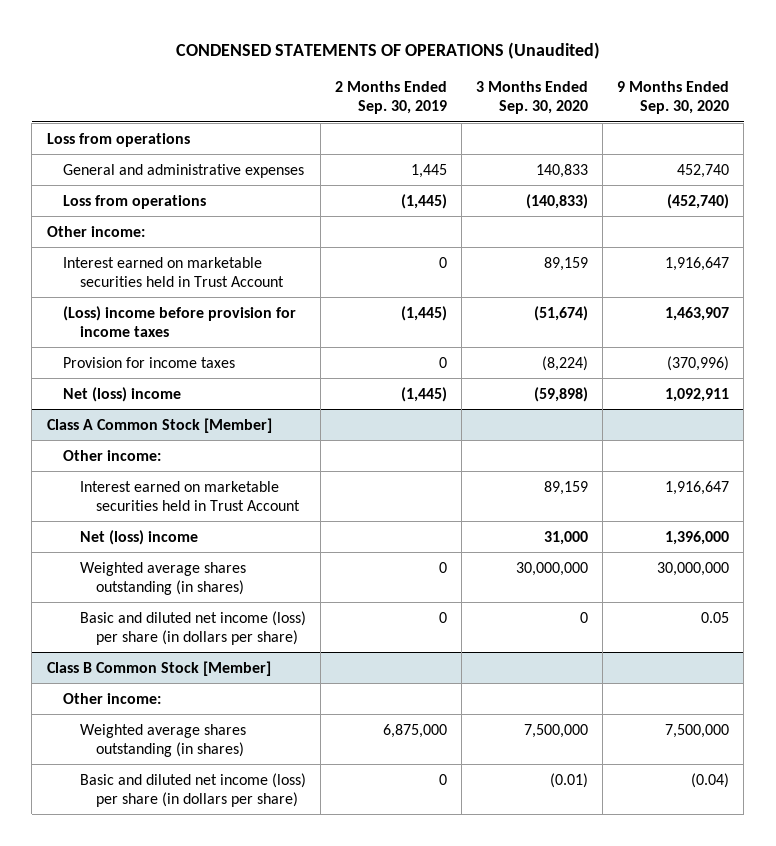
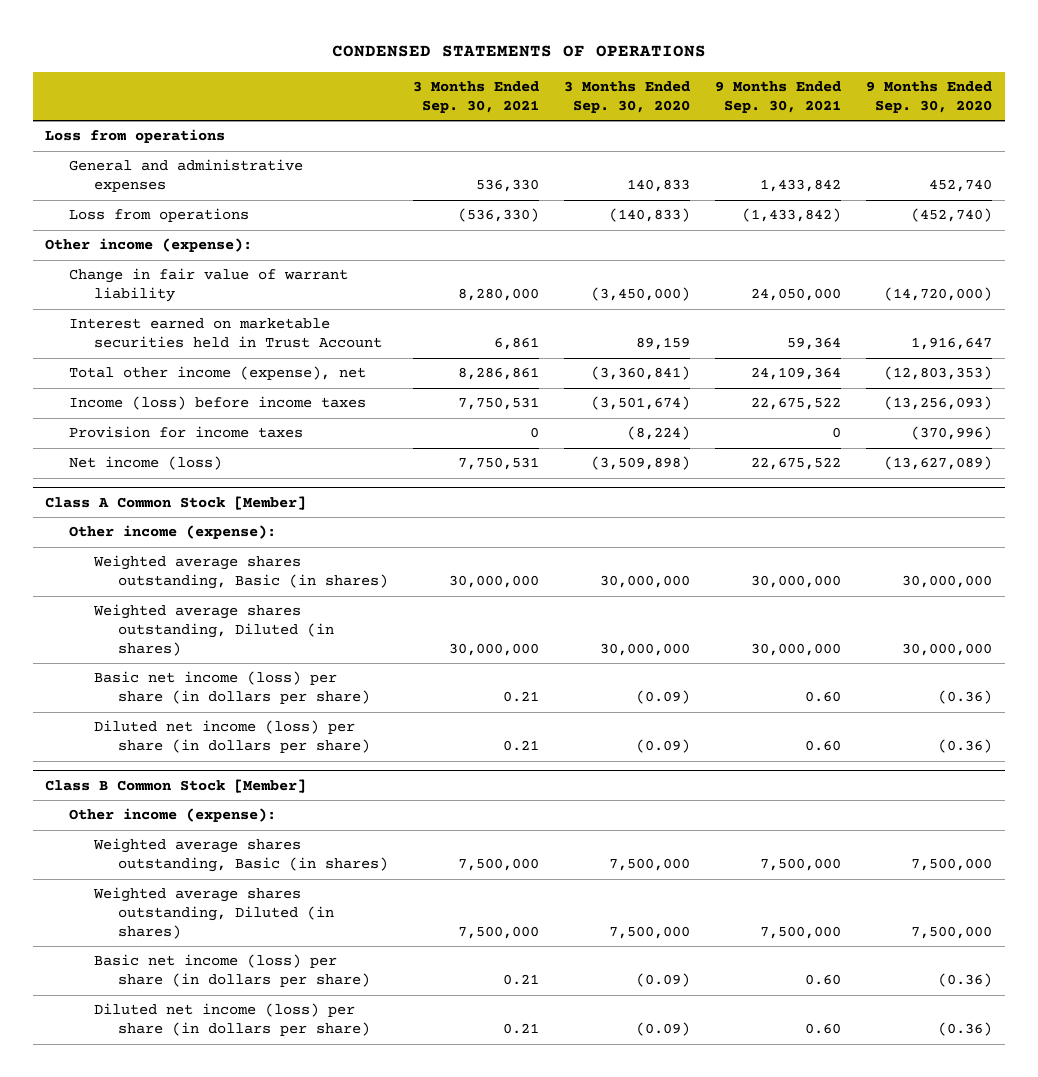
- CONDENSED STATEMENTS OF OPERATIONS (Unaudited)
+ CONDENSED STATEMENTS OF OPERATIONS
- | 2 Months Ended Sep. 30, 2019 | 3 Months Ended Sep. 30, 2020 | 9 Months Ended Sep. 30, 2020
+ | 3 Months Ended Sep. 30, 2021 | 3 Months Ended Sep. 30, 2020 | 9 Months Ended Sep. 30, 2021 | 9 Months Ended Sep. 30, 2020
- Other income:
+ Other income (expense):
+ Change in fair value of warrant liability | 8,280,000 | (3,450,000) | 24,050,000 | (14,720,000)
- (Loss) income before provision for income taxes | (1,445) | (51,674) | 1,463,907
+ Total other income (expense), net | 8,286,861 | (3,360,841) | 24,109,364 | (12,803,353)
+ Income (loss) before income taxes | 7,750,531 | (3,501,674) | 22,675,522 | (13,256,093)
- Net (loss) income | (1,445) | (59,898) | 1,092,911
+ Net income (loss) | 7,750,531 | (3,509,898) | 22,675,522 | (13,627,089)
@ Class A Common Stock [Member]
- Other income:
- Interest earned on marketable securities held in Trust Account | | 89,159 | 1,916,647
- Net (loss) income | | 31,000 | 1,396,000
- Weighted average shares outstanding (in shares) | 0 | 30,000,000 | 30,000,000
- Basic and diluted net income (loss) per share (in dollars per share) | 0 | 0 | 0.05
+ Other income (expense):
+ Weighted average shares outstanding, Basic (in shares) | 30,000,000 | 30,000,000 | 30,000,000 | 30,000,000
+ Weighted average shares outstanding, Diluted (in shares) | 30,000,000 | 30,000,000 | 30,000,000 | 30,000,000
+ Basic net income (loss) per share (in dollars per share) | 0.21 | (0.09) | 0.60 | (0.36)
+ Diluted net income (loss) per share (in dollars per share) | 0.21 | (0.09) | 0.60 | (0.36)
@ Class B Common Stock [Member]
- Other income:
- Weighted average shares outstanding (in shares) | 6,875,000 | 7,500,000 | 7,500,000
- Basic and diluted net income (loss) per share (in dollars per share) | 0 | (0.01) | (0.04)
+ Other income (expense):
+ Weighted average shares outstanding, Basic (in shares) | 7,500,000 | 7,500,000 | 7,500,000 | 7,500,000
+ Weighted average shares outstanding, Diluted (in shares) | 7,500,000 | 7,500,000 | 7,500,000 | 7,500,000
+ Basic net income (loss) per share (in dollars per share) | 0.21 | (0.09) | 0.60 | (0.36)
+ Diluted net income (loss) per share (in dollars per share) | 0.21 | (0.09) | 0.60 | (0.36)

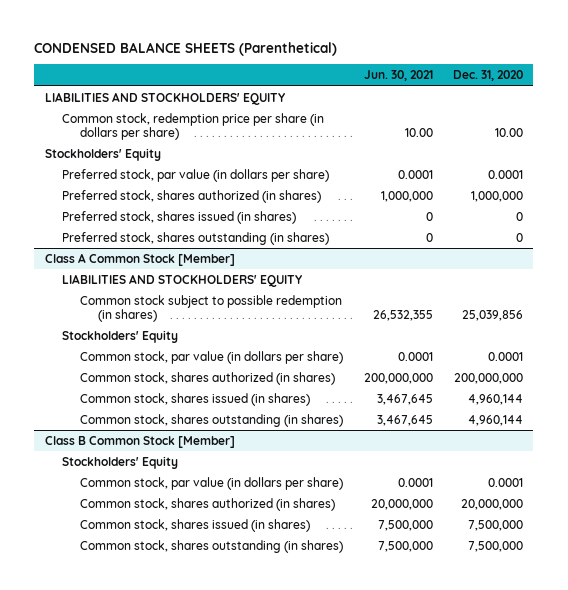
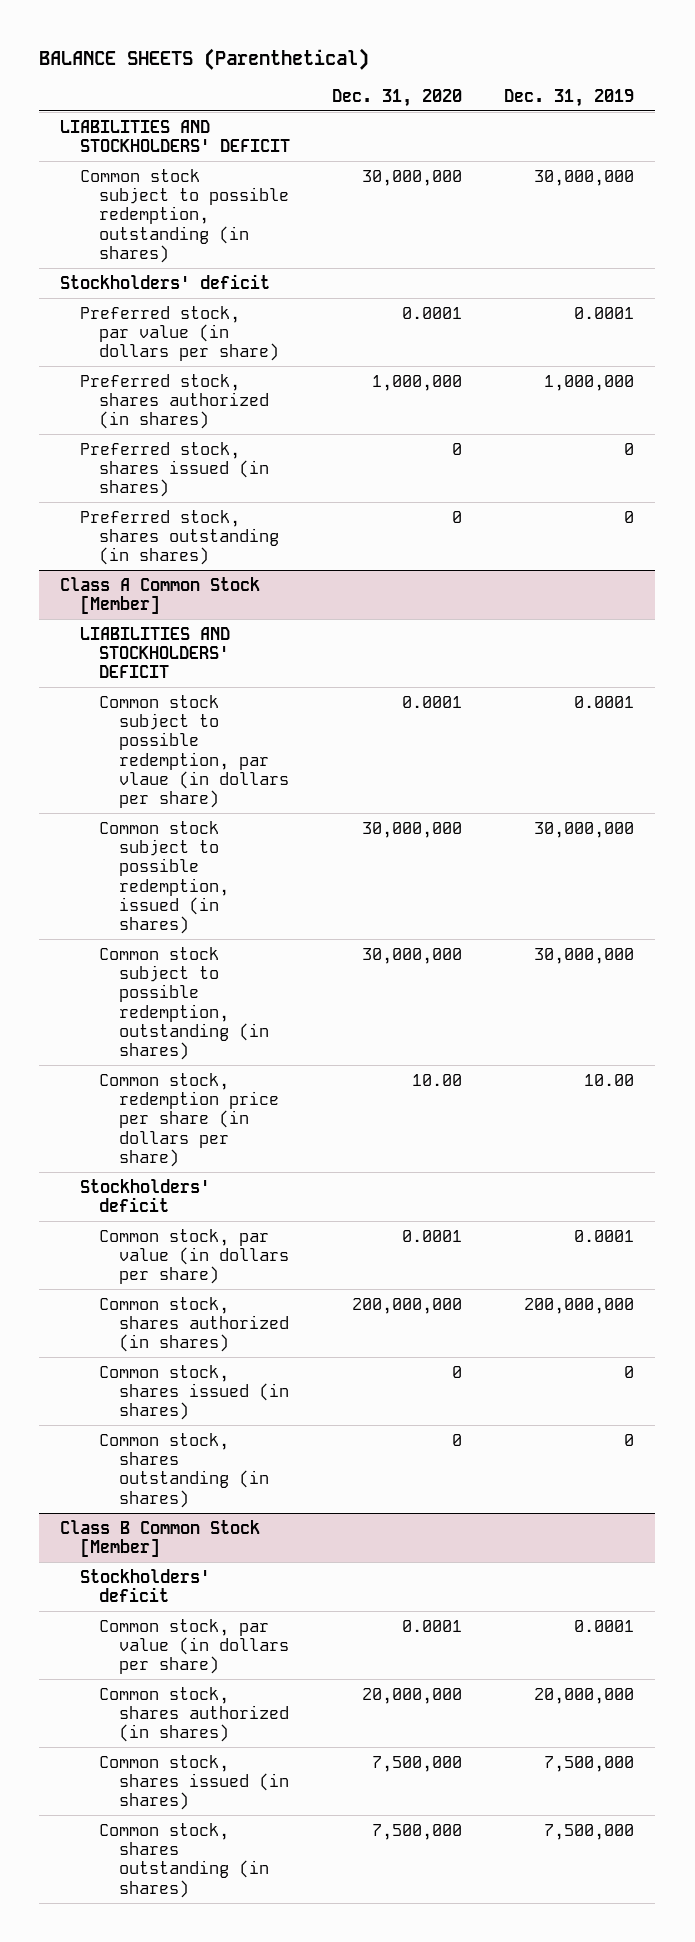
- CONDENSED BALANCE SHEETS (Parenthetical)
+ BALANCE SHEETS (Parenthetical)
- | Jun. 30, 2021 | Dec. 31, 2020
+ | Dec. 31, 2020 | Dec. 31, 2019
- LIABILITIES AND STOCKHOLDERS' EQUITY
- Common stock, redemption price per share (in dollars per share) | 10.00 | 10.00
- Stockholders' Equity
+ LIABILITIES AND STOCKHOLDERS' DEFICIT
+ Common stock subject to possible redemption, outstanding (in shares) | 30,000,000 | 30,000,000
+ Stockholders' deficit
@ Class A Common Stock [Member]
- LIABILITIES AND STOCKHOLDERS' EQUITY
- Common stock subject to possible redemption (in shares) | 26,532,355 | 25,039,856
- Stockholders' Equity
+ LIABILITIES AND STOCKHOLDERS' DEFICIT
+ Common stock subject to possible redemption, par vlaue (in dollars per share) | 0.0001 | 0.0001
+ Common stock subject to possible redemption, issued (in shares) | 30,000,000 | 30,000,000
+ Common stock subject to possible redemption, outstanding (in shares) | 30,000,000 | 30,000,000
+ Common stock, redemption price per share (in dollars per share) | 10.00 | 10.00
+ Stockholders' deficit
- Common stock, shares issued (in shares) | 3,467,645 | 4,960,144
- Common stock, shares outstanding (in shares) | 3,467,645 | 4,960,144
+ Common stock, shares issued (in shares) | 0 | 0
+ Common stock, shares outstanding (in shares) | 0 | 0
@ Class B Common Stock [Member]
- Stockholders' Equity
+ Stockholders' deficit

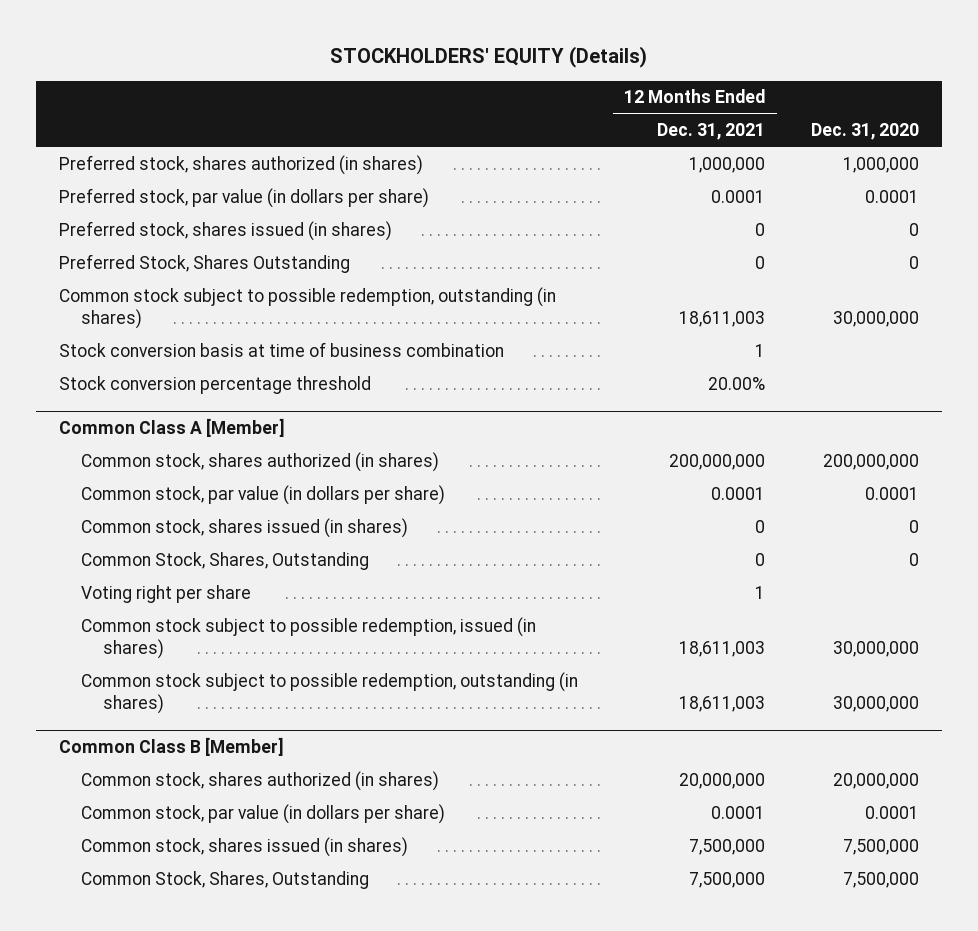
- BALANCE SHEETS (Parenthetical)
+ STOCKHOLDERS' EQUITY (Details)
- | Dec. 31, 2020 | Dec. 31, 2019
+ | 12 Months Ended Dec. 31, 2021 | Dec. 31, 2020
- LIABILITIES AND STOCKHOLDERS' DEFICIT
- Common stock subject to possible redemption, outstanding (in shares) | 30,000,000 | 30,000,000
- Stockholders' deficit
moved down: Preferred stock, par value (in dollars per share) | 0.0001 | 0.0001
- Preferred stock, shares outstanding (in shares) | 0 | 0
- Class A Common Stock [Member]
- LIABILITIES AND STOCKHOLDERS' DEFICIT
- Common stock subject to possible redemption, par vlaue (in dollars per share) | 0.0001 | 0.0001
- Common stock subject to possible redemption, issued (in shares) | 30,000,000 | 30,000,000
+ Preferred Stock, Shares Outstanding | 0 | 0
- Common stock, redemption price per share (in dollars per share) | 10.00 | 10.00
- Stockholders' deficit
- Common stock, par value (in dollars per share) | 0.0001 | 0.0001
+ Stock conversion basis at time of business combination | 1 |
+ Stock conversion percentage threshold | 20.00% |
+ Common Class A [Member]
- Common stock, shares issued (in shares) | 0 | 0
- Common stock, shares outstanding (in shares) | 0 | 0
- Class B Common Stock [Member]
- Stockholders' deficit
+ Common stock, shares issued (in shares) | 0 | 0
+ Common Stock, Shares, Outstanding | 0 | 0
+ Voting right per share | 1 |
+ Common stock subject to possible redemption, issued (in shares) | 18,611,003 | 30,000,000
+ Common stock subject to possible redemption, outstanding (in shares) | 18,611,003 | 30,000,000
+ Common Class B [Member]
+ Common stock, par value (in dollars per share) | 0.0001 | 0.0001
- Common stock, shares outstanding (in shares) | 7,500,000 | 7,500,000
+ Common Stock, Shares, Outstanding | 7,500,000 | 7,500,000

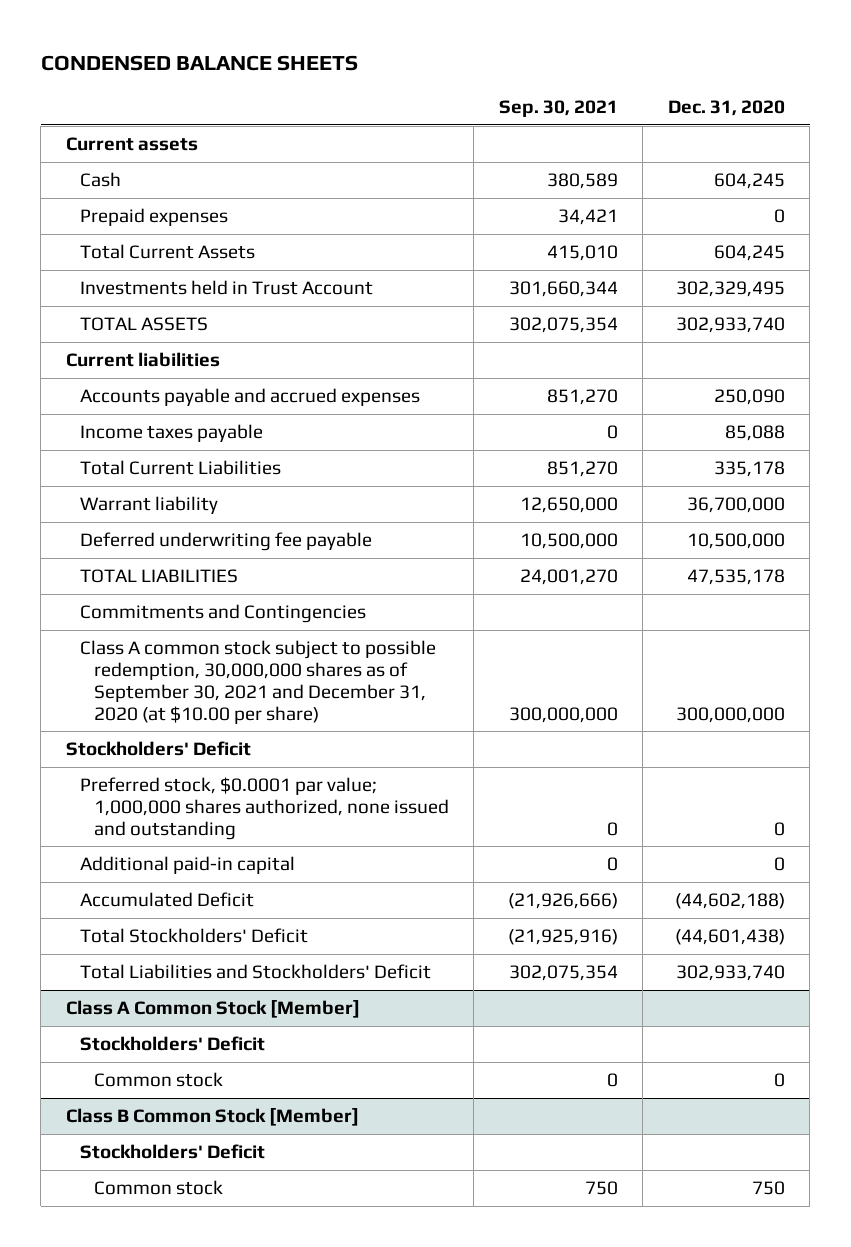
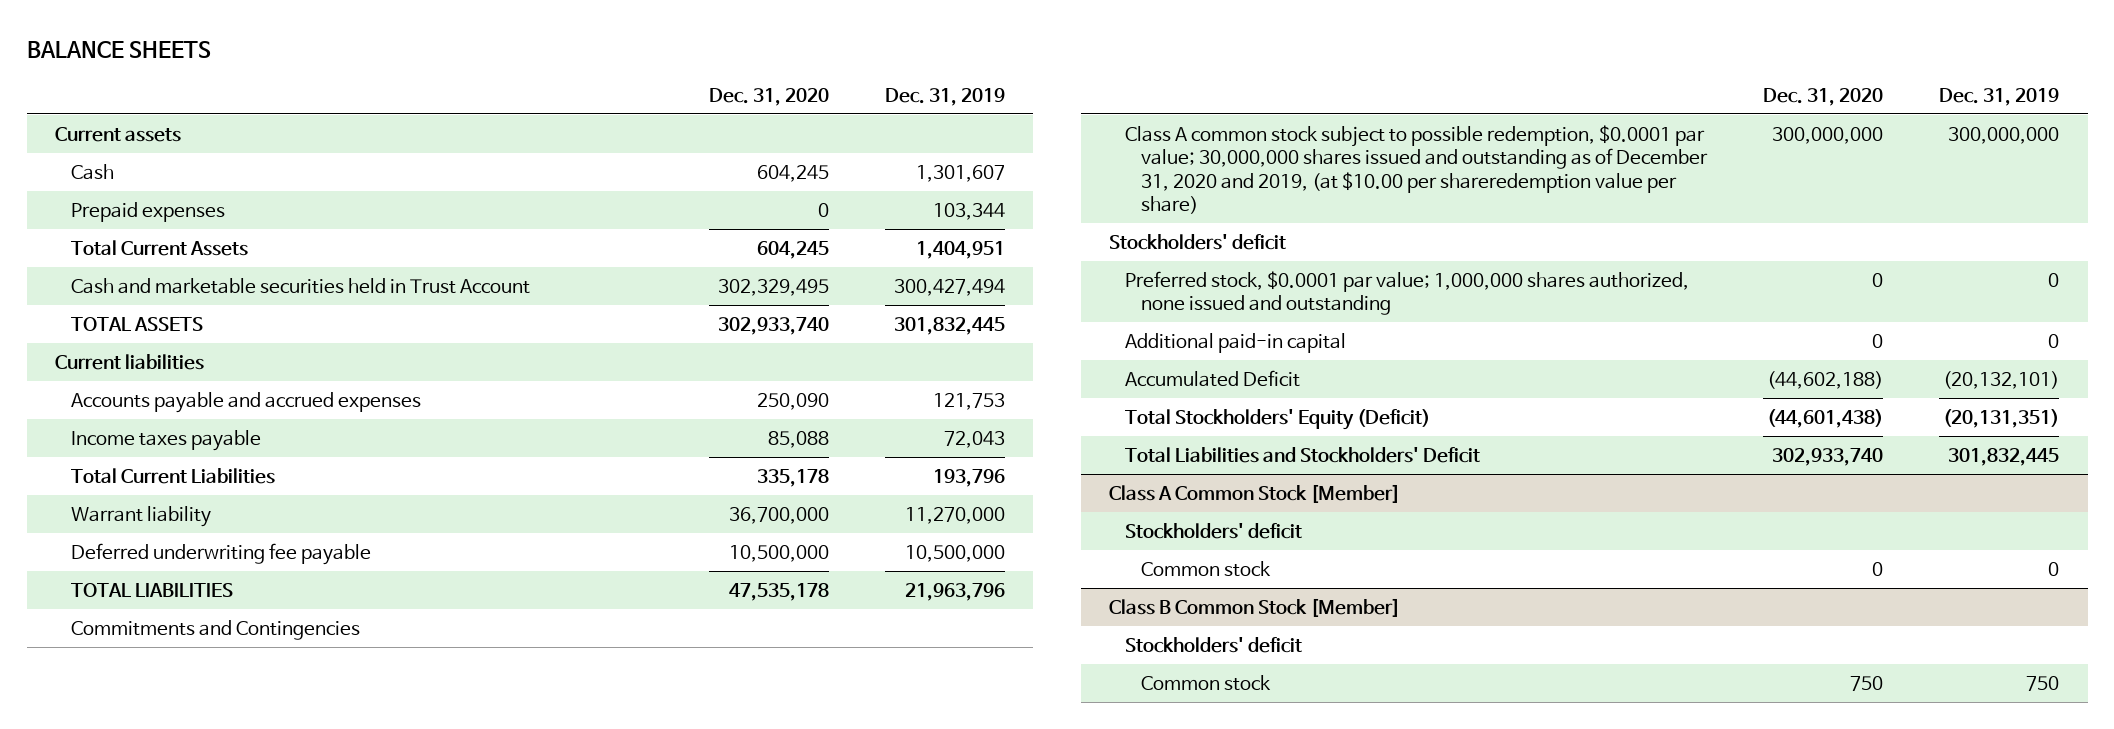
- CONDENSED BALANCE SHEETS
+ BALANCE SHEETS
- | Sep. 30, 2021 | Dec. 31, 2020
+ | Dec. 31, 2020 | Dec. 31, 2019
- Investments held in Trust Account | 301,660,344 | 302,329,495
+ Cash and marketable securities held in Trust Account | 302,329,495 | 300,427,494
- Class A common stock subject to possible redemption, 30,000,000 shares as of September 30, 2021 and December 31, 2020 (at $10.00 per share) | 300,000,000 | 300,000,000
- Stockholders' Deficit
+ Class A common stock subject to possible redemption, $0.0001 par value; 30,000,000 shares issued and outstanding as of December 31, 2020 and 2019, (at $10.00 per shareredemption value per share) | 300,000,000 | 300,000,000
+ Stockholders' deficit
- Total Stockholders' Deficit | (21,925,916) | (44,601,438)
+ Total Stockholders' Equity (Deficit) | (44,601,438) | (20,131,351)
@ Class A Common Stock [Member]
- Stockholders' Deficit
+ Stockholders' deficit
@ Class B Common Stock [Member]
- Stockholders' Deficit
+ Stockholders' deficit

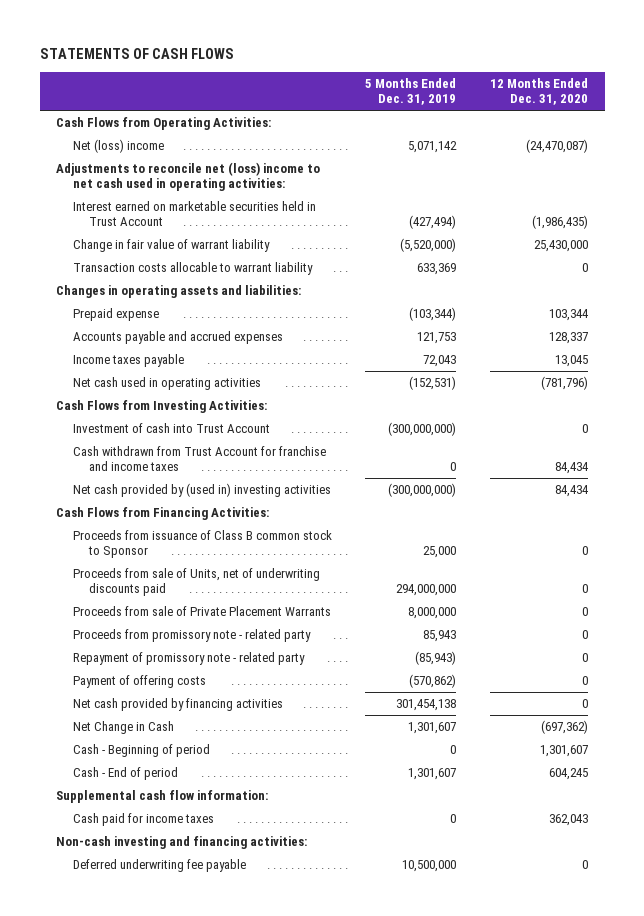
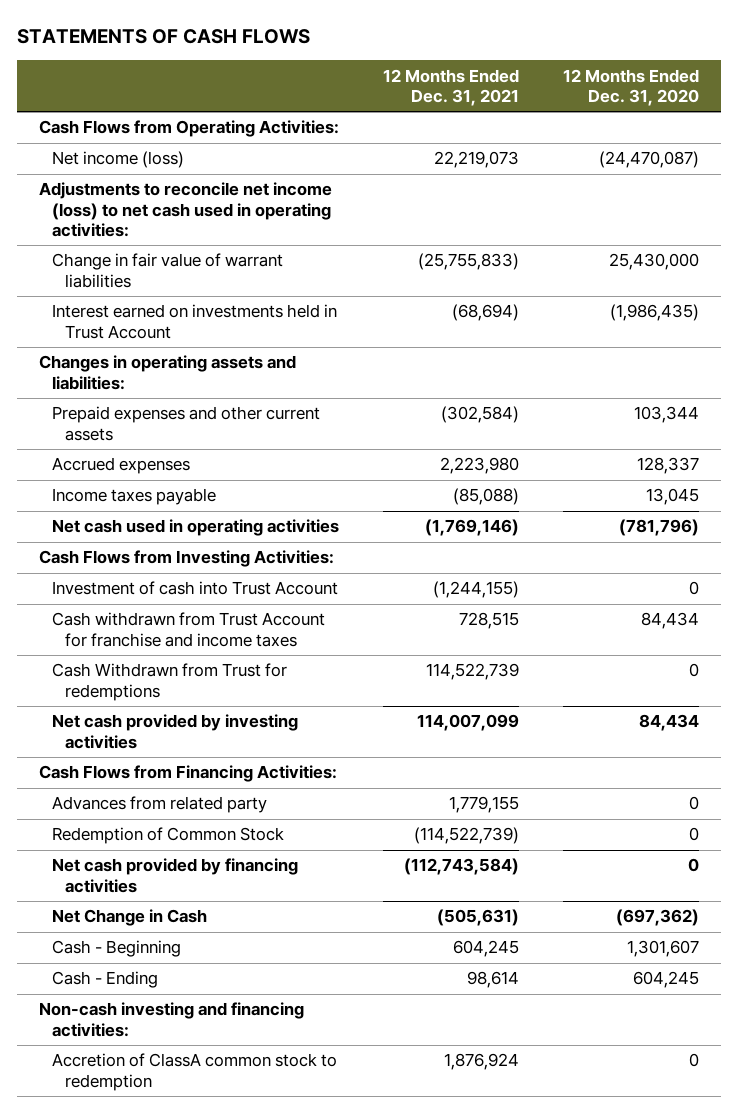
- | 5 Months Ended Dec. 31, 2019 | 12 Months Ended Dec. 31, 2020
+ | 12 Months Ended Dec. 31, 2021 | 12 Months Ended Dec. 31, 2020
- Net (loss) income | 5,071,142 | (24,470,087)
- Adjustments to reconcile net (loss) income to net cash used in operating activities:
- Interest earned on marketable securities held in Trust Account | (427,494) | (1,986,435)
- Change in fair value of warrant liability | (5,520,000) | 25,430,000
- Transaction costs allocable to warrant liability | 633,369 | 0
+ Net income (loss) | 22,219,073 | (24,470,087)
+ Adjustments to reconcile net income (loss) to net cash used in operating activities:
+ Change in fair value of warrant liabilities | (25,755,833) | 25,430,000
+ Interest earned on investments held in Trust Account | (68,694) | (1,986,435)
- Prepaid expense | (103,344) | 103,344
- Accounts payable and accrued expenses | 121,753 | 128,337
+ Prepaid expenses and other current assets | (302,584) | 103,344
+ Accrued expenses | 2,223,980 | 128,337
- Net cash provided by (used in) investing activities | (300,000,000) | 84,434
+ Cash Withdrawn from Trust for redemptions | 114,522,739 | 0
+ Net cash provided by investing activities | 114,007,099 | 84,434
- Proceeds from issuance of Class B common stock to Sponsor | 25,000 | 0
- Proceeds from sale of Units, net of underwriting discounts paid | 294,000,000 | 0
- Proceeds from sale of Private Placement Warrants | 8,000,000 | 0
- Proceeds from promissory note - related party | 85,943 | 0
- Repayment of promissory note - related party | (85,943) | 0
- Payment of offering costs | (570,862) | 0
+ Advances from related party | 1,779,155 | 0
+ Redemption of Common Stock | (114,522,739) | 0
- Cash - Beginning of period | 0 | 1,301,607
- Cash - End of period | 1,301,607 | 604,245
- Supplemental cash flow information:
- Cash paid for income taxes | 0 | 362,043
+ Cash - Beginning | 604,245 | 1,301,607
+ Cash - Ending | 98,614 | 604,245
- Deferred underwriting fee payable | 10,500,000 | 0
+ Accretion of ClassA common stock to redemption | 1,876,924 | 0

